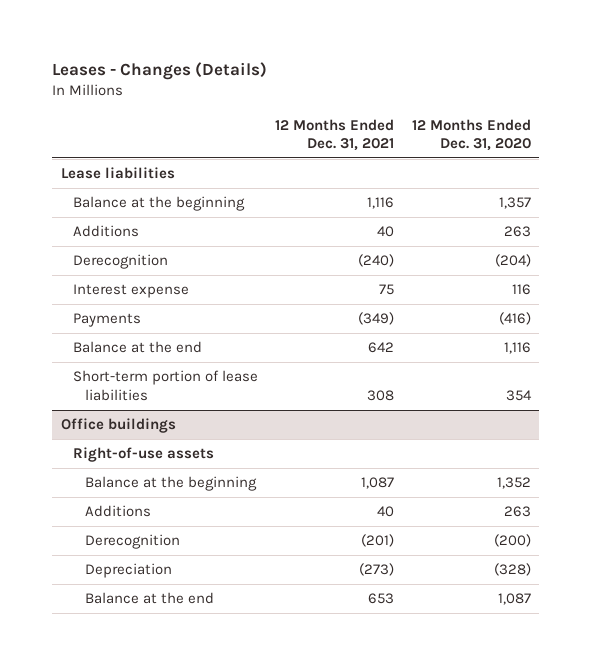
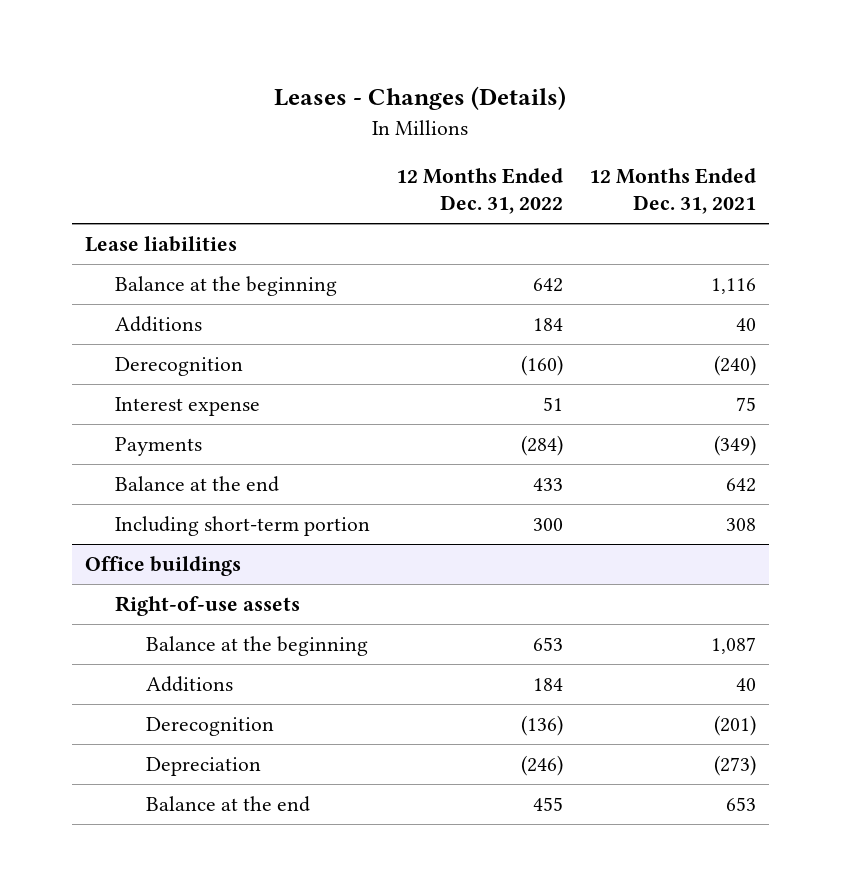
- | 12 Months Ended Dec. 31, 2021 | 12 Months Ended Dec. 31, 2020
+ | 12 Months Ended Dec. 31, 2022 | 12 Months Ended Dec. 31, 2021
- Short-term portion of lease liabilities | 308 | 354
+ Including short-term portion | 300 | 308

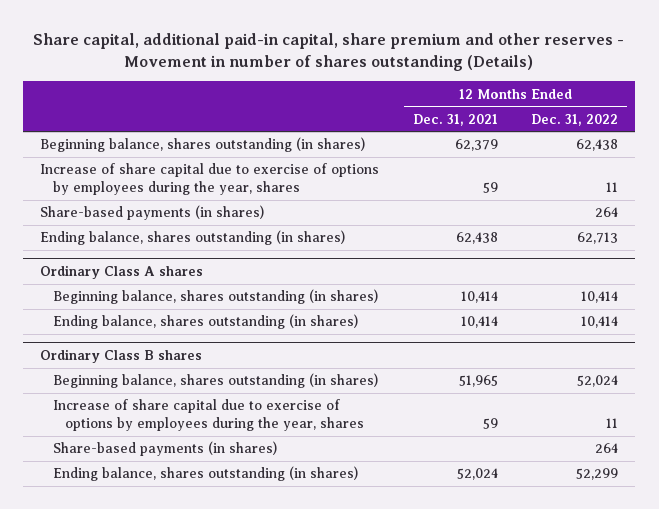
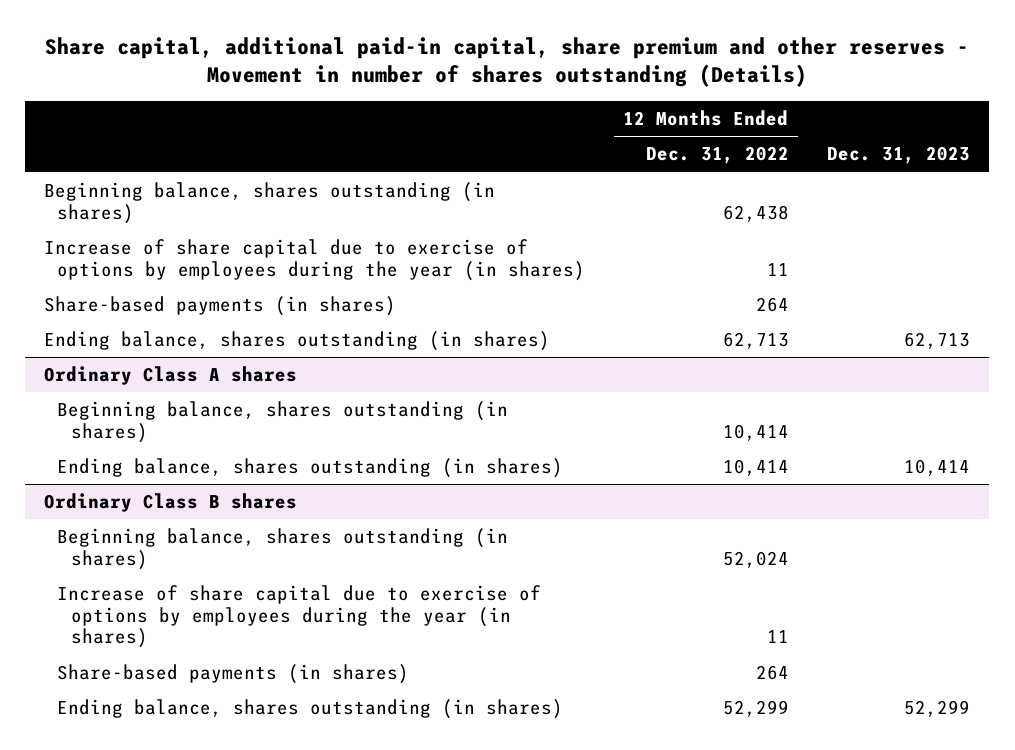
- | 12 Months Ended Dec. 31, 2021 | 12 Months Ended Dec. 31, 2022
+ | 12 Months Ended Dec. 31, 2022 | Dec. 31, 2023
- Increase of share capital due to exercise of options by employees during the year, shares | 59 | 11
+ Increase of share capital due to exercise of options by employees during the year (in shares) | 11 |
@ Ordinary Class B shares
- Increase of share capital due to exercise of options by employees during the year, shares | 59 | 11
+ Increase of share capital due to exercise of options by employees during the year (in shares) | 11 |

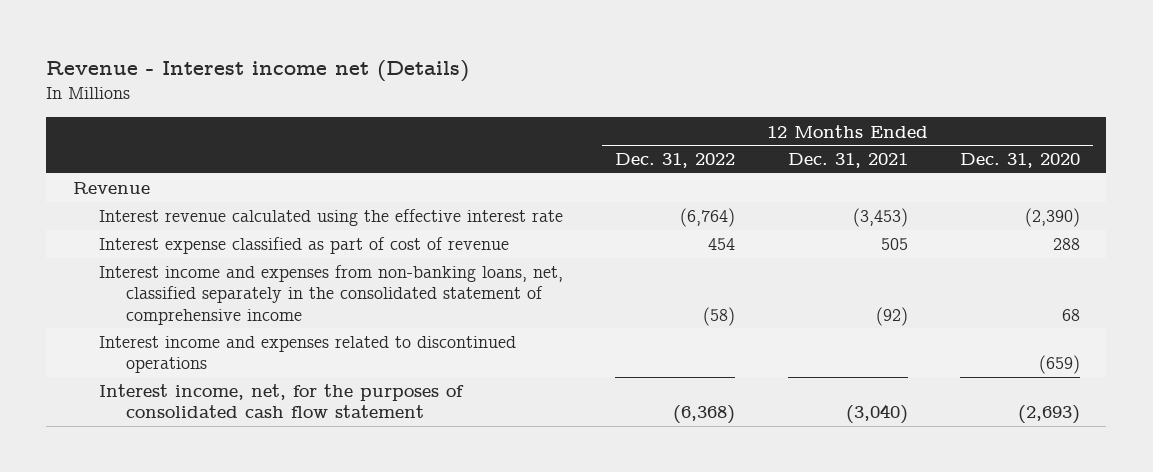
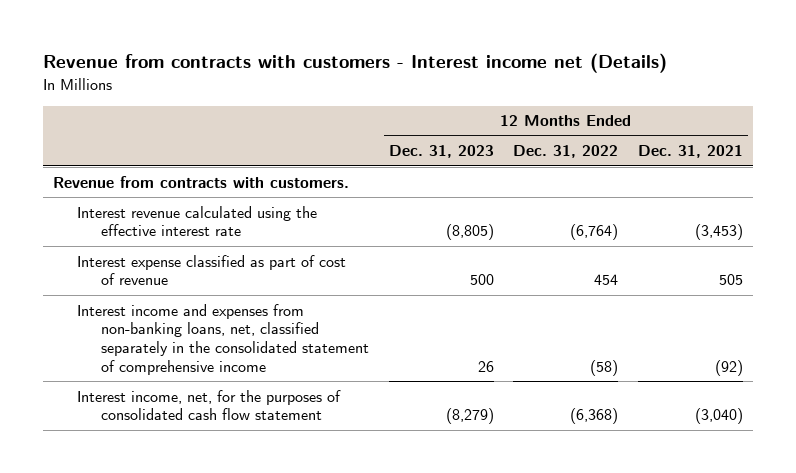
- Revenue - Interest income net (Details)
+ Revenue from contracts with customers - Interest income net (Details)
- | 12 Months Ended Dec. 31, 2022 | 12 Months Ended Dec. 31, 2021 | 12 Months Ended Dec. 31, 2020
+ | 12 Months Ended Dec. 31, 2023 | 12 Months Ended Dec. 31, 2022 | 12 Months Ended Dec. 31, 2021
- Revenue
+ Revenue from contracts with customers.
- Interest income and expenses related to discontinued operations | | | (659)

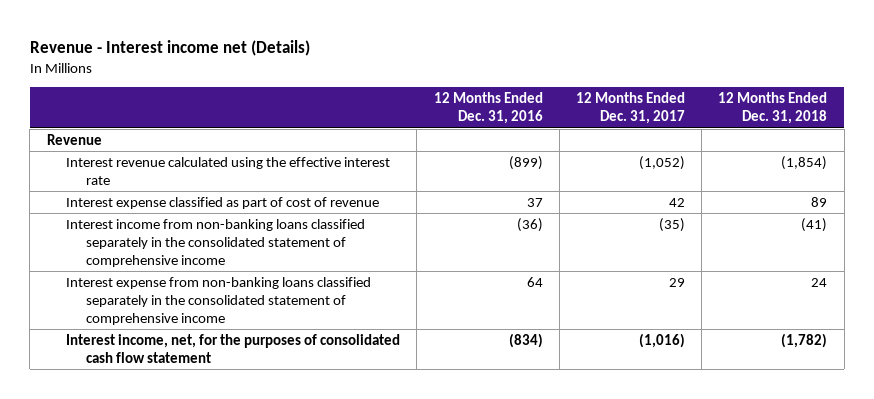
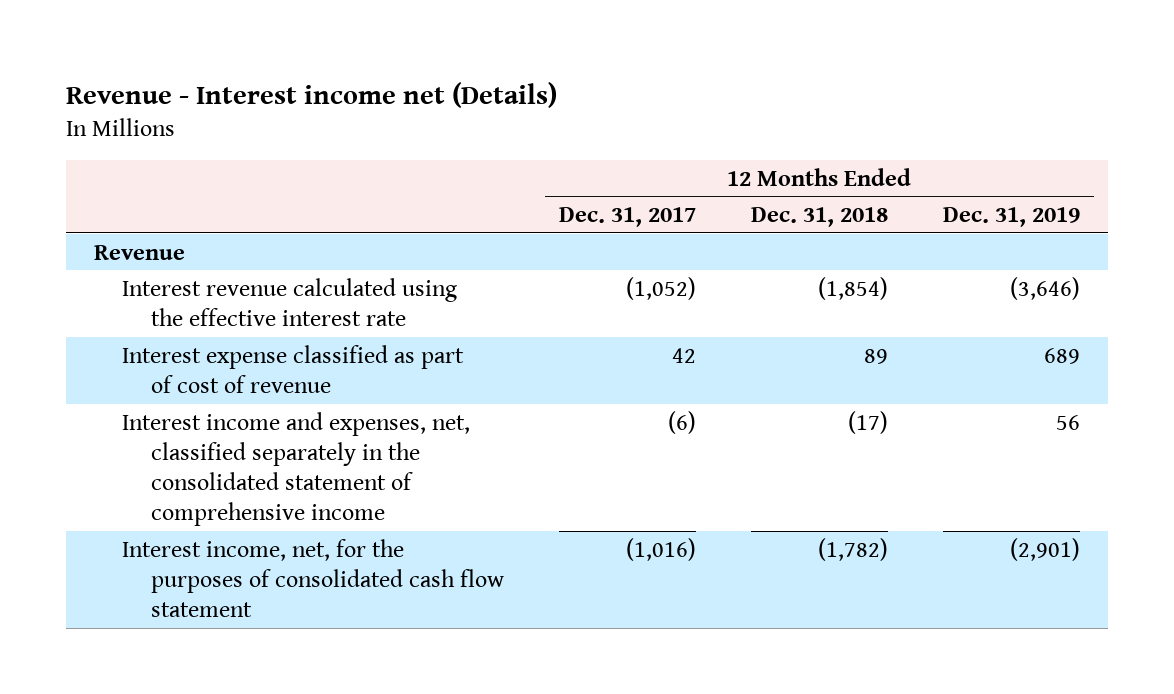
- | 12 Months Ended Dec. 31, 2016 | 12 Months Ended Dec. 31, 2017 | 12 Months Ended Dec. 31, 2018
+ | 12 Months Ended Dec. 31, 2017 | 12 Months Ended Dec. 31, 2018 | 12 Months Ended Dec. 31, 2019
- Interest income from non-banking loans classified separately in the consolidated statement of comprehensive income | (36) | (35) | (41)
- Interest expense from non-banking loans classified separately in the consolidated statement of comprehensive income | 64 | 29 | 24
+ Interest income and expenses, net, classified separately in the consolidated statement of comprehensive income | (6) | (17) | 56

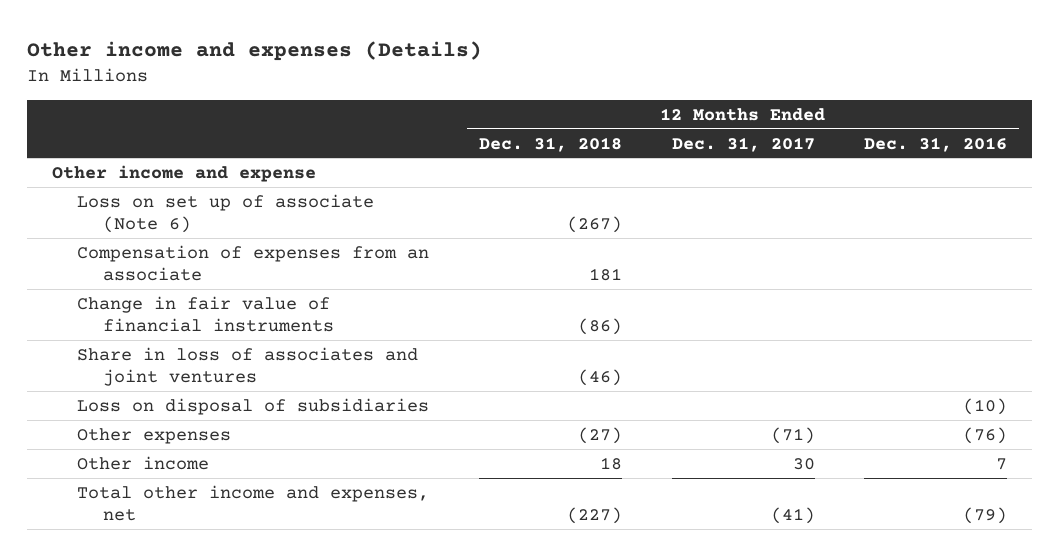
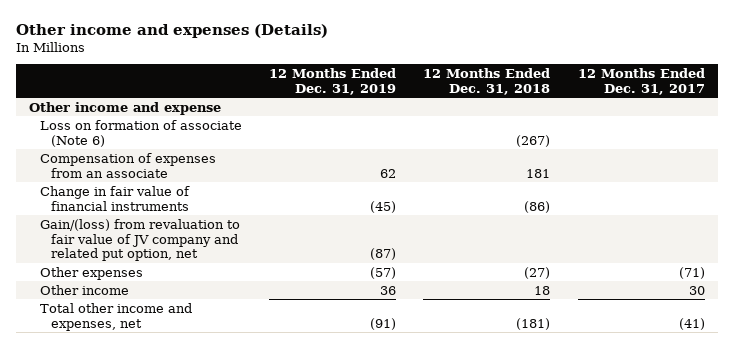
- | 12 Months Ended Dec. 31, 2018 | 12 Months Ended Dec. 31, 2017 | 12 Months Ended Dec. 31, 2016
+ | 12 Months Ended Dec. 31, 2019 | 12 Months Ended Dec. 31, 2018 | 12 Months Ended Dec. 31, 2017
- Loss on set up of associate (Note 6) | (267) | |
+ Loss on formation of associate (Note 6) | | (267) |
- Share in loss of associates and joint ventures | (46) | |
- Loss on disposal of subsidiaries | | | (10)
+ Gain/(loss) from revaluation to fair value of JV company and related put option, net | (87) | |
- Total other income and expenses, net | (227) | (41) | (79)
+ Total other income and expenses, net | (91) | (181) | (41)

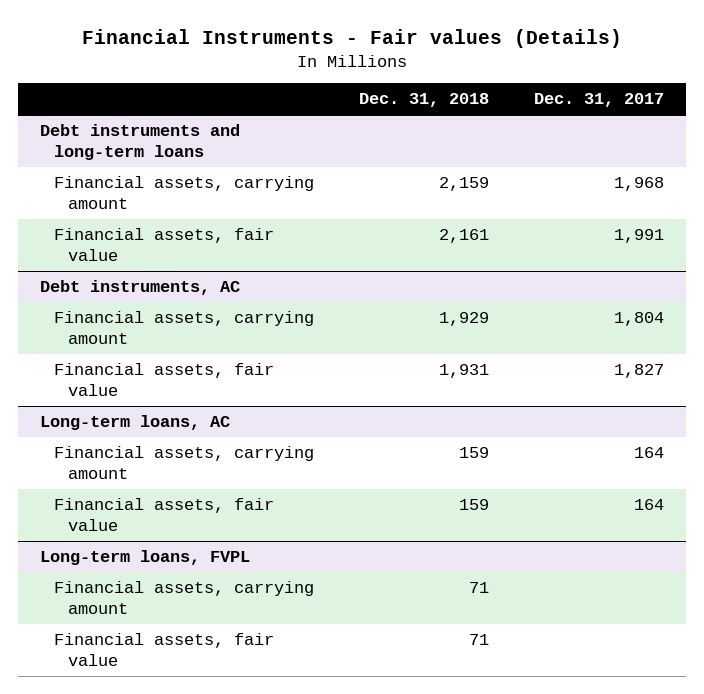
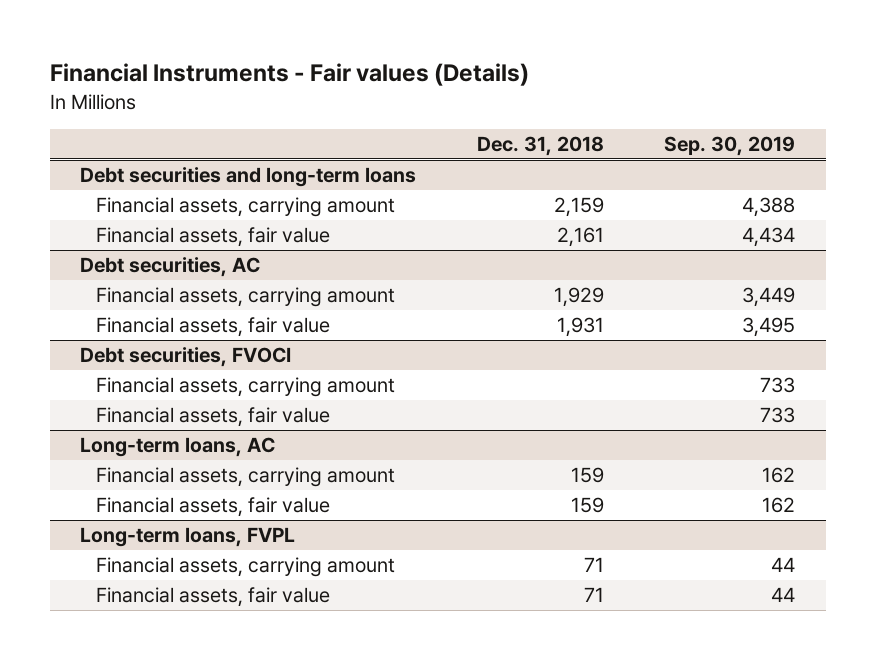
- | Dec. 31, 2018 | Dec. 31, 2017
+ | Dec. 31, 2018 | Sep. 30, 2019
- Debt instruments and long-term loans
+ Debt securities and long-term loans
- Debt instruments, AC
+ Debt securities, AC
+ Debt securities, FVOCI
+ Financial assets, carrying amount | | 733
+ Financial assets, fair value | | 733

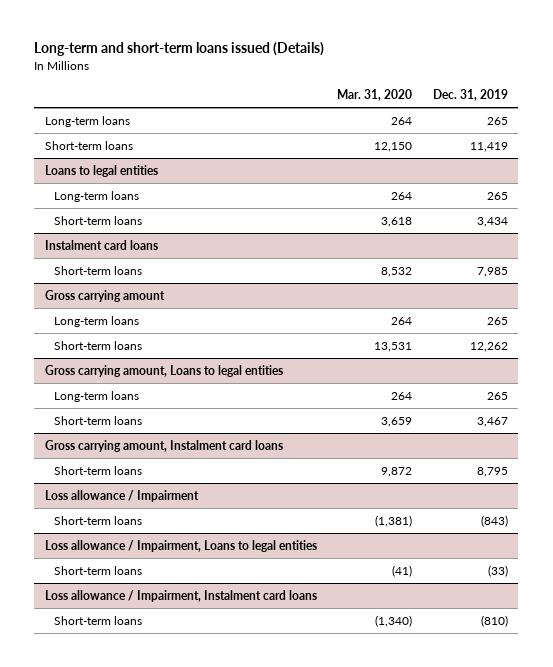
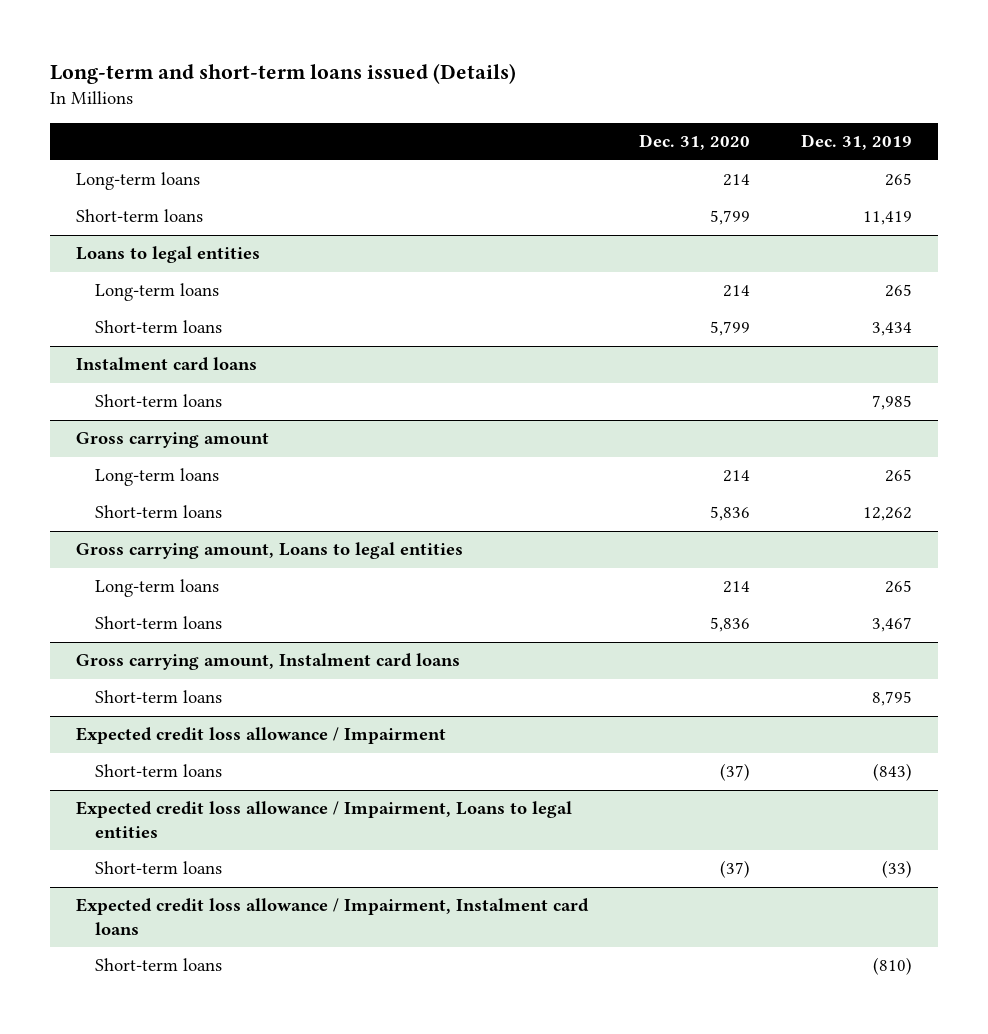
- | Mar. 31, 2020 | Dec. 31, 2019
+ | Dec. 31, 2020 | Dec. 31, 2019
- Loss allowance / Impairment
+ Expected credit loss allowance / Impairment
- Loss allowance / Impairment, Loans to legal entities
+ Expected credit loss allowance / Impairment, Loans to legal entities
- Loss allowance / Impairment, Instalment card loans
+ Expected credit loss allowance / Impairment, Instalment card loans

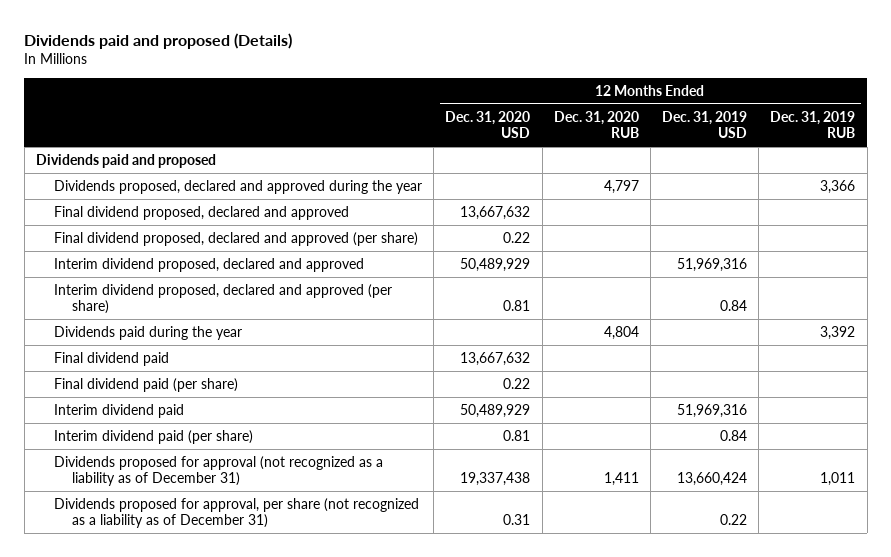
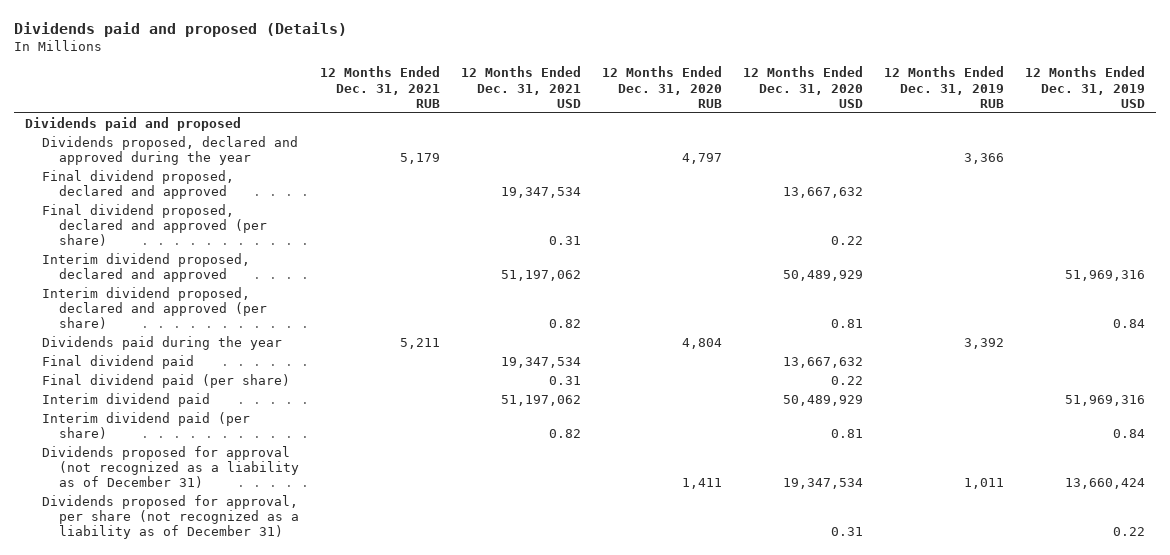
- | 12 Months Ended Dec. 31, 2020 USD | 12 Months Ended Dec. 31, 2020 RUB | 12 Months Ended Dec. 31, 2019 USD | 12 Months Ended Dec. 31, 2019 RUB
+ | 12 Months Ended Dec. 31, 2021 RUB | 12 Months Ended Dec. 31, 2021 USD | 12 Months Ended Dec. 31, 2020 RUB | 12 Months Ended Dec. 31, 2020 USD | 12 Months Ended Dec. 31, 2019 RUB | 12 Months Ended Dec. 31, 2019 USD
- Dividends proposed for approval (not recognized as a liability as of December 31) | 19,337,438 | 1,411 | 13,660,424 | 1,011
+ Dividends proposed for approval (not recognized as a liability as of December 31) | | | 1,411 | 19,347,534 | 1,011 | 13,660,424

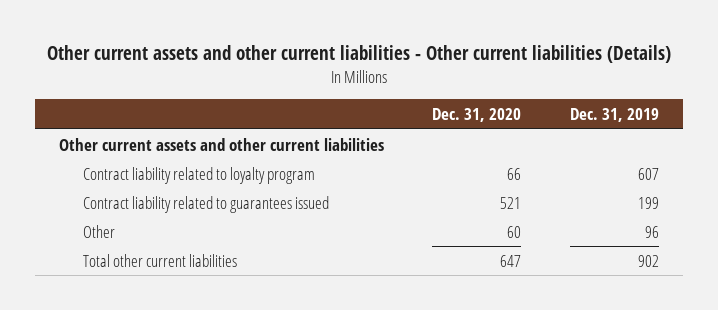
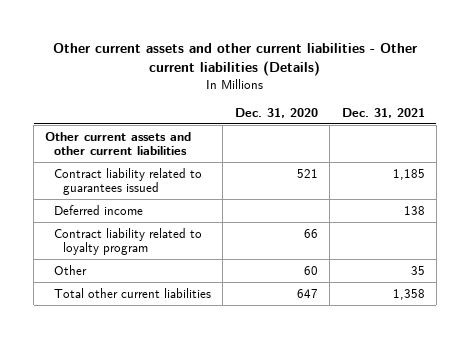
- | Dec. 31, 2020 | Dec. 31, 2019
+ | Dec. 31, 2020 | Dec. 31, 2021
+ Deferred income | | 138
moved down: Contract liability related to loyalty program | 66 |

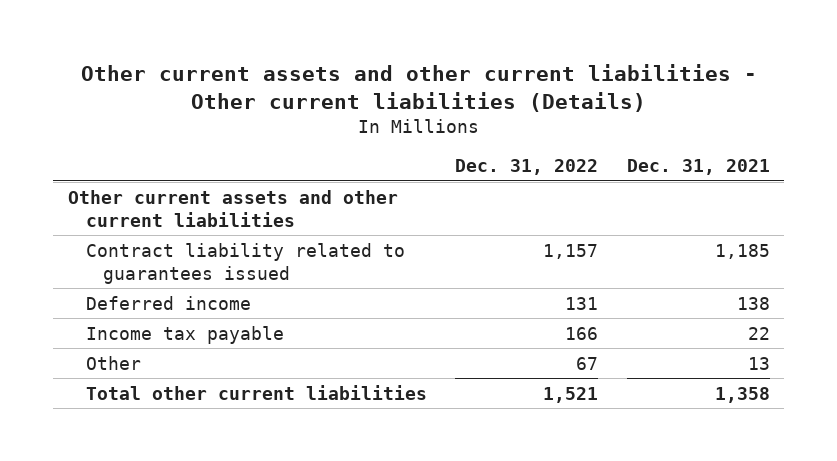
- | Dec. 31, 2020 | Dec. 31, 2021
+ | Dec. 31, 2022 | Dec. 31, 2021
- Contract liability related to loyalty program | 66 |
- Other | 60 | 35
+ Income tax payable | 166 | 22
+ Other | 67 | 13

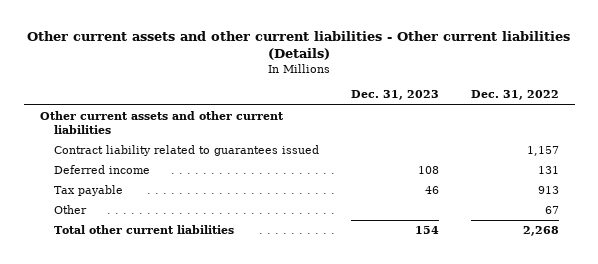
- | Dec. 31, 2022 | Dec. 31, 2021
+ | Dec. 31, 2023 | Dec. 31, 2022
- Income tax payable | 166 | 22
+ Tax payable | 46 | 913
- Total other current liabilities | 1,521 | 1,358
+ Total other current liabilities | 154 | 2,268

